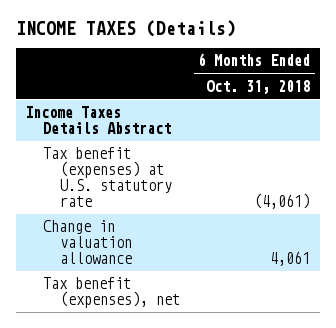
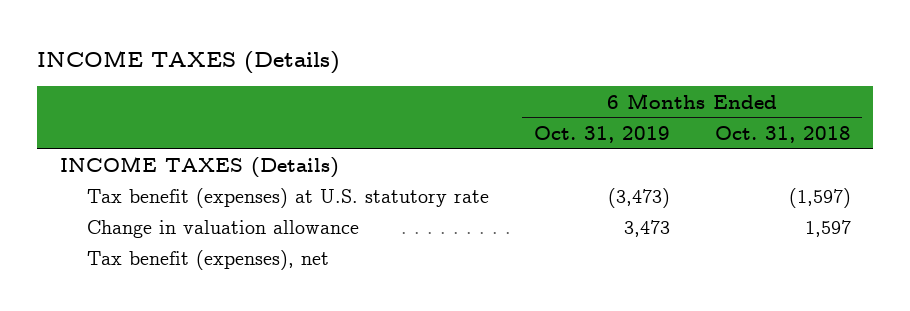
- | 6 Months Ended Oct. 31, 2018
+ | 6 Months Ended Oct. 31, 2019 | 6 Months Ended Oct. 31, 2018
- Income Taxes Details Abstract
- Tax benefit (expenses) at U.S. statutory rate | (4,061)
- Change in valuation allowance | 4,061
+ INCOME TAXES (Details)
+ Tax benefit (expenses) at U.S. statutory rate | (3,473) | (1,597)
+ Change in valuation allowance | 3,473 | 1,597

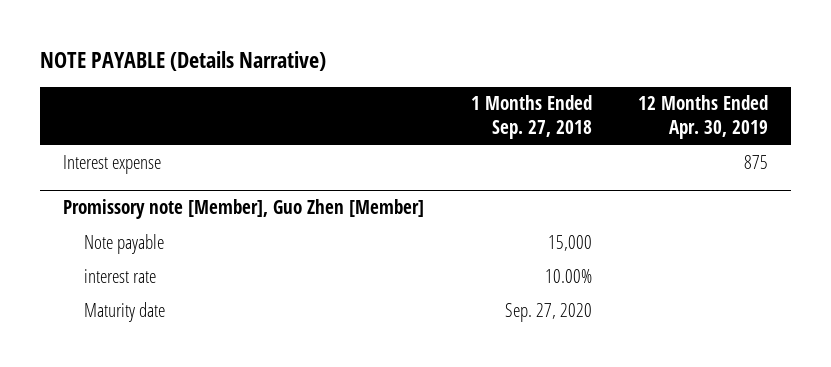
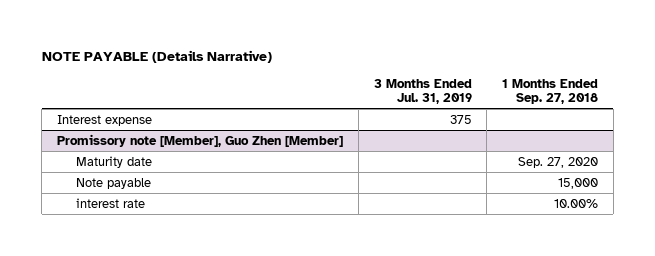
- | 1 Months Ended Sep. 27, 2018 | 12 Months Ended Apr. 30, 2019
+ | 3 Months Ended Jul. 31, 2019 | 1 Months Ended Sep. 27, 2018
@ Promissory note [Member], Guo Zhen [Member]
moved up: Maturity date | | Sep. 27, 2020

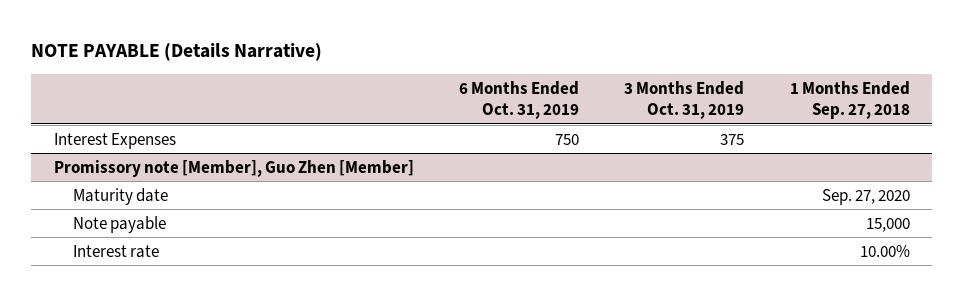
- | 3 Months Ended Jul. 31, 2019 | 1 Months Ended Sep. 27, 2018
+ | 6 Months Ended Oct. 31, 2019 | 3 Months Ended Oct. 31, 2019 | 1 Months Ended Sep. 27, 2018
- Interest expense | 375 |
+ Interest Expenses | 750 | 375 |
@ Promissory note [Member], Guo Zhen [Member]
- interest rate | | 10.00%
+ Interest rate | | | 10.00%

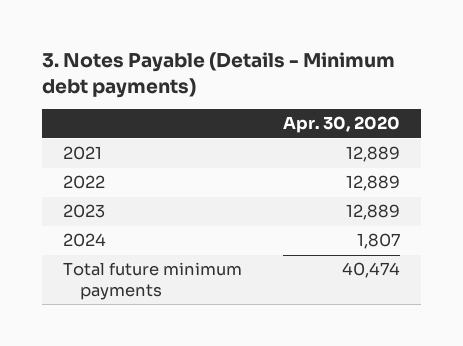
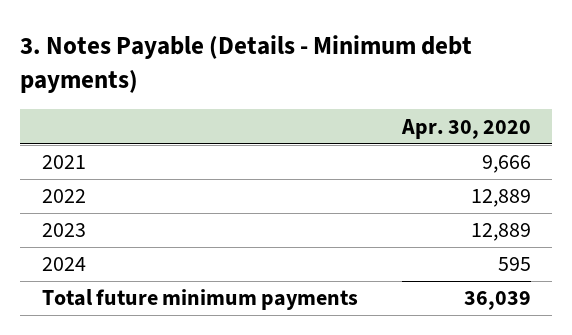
- 2021 | 12,889
+ 2021 | 9,666
- 2024 | 1,807
- Total future minimum payments | 40,474
+ 2024 | 595
+ Total future minimum payments | 36,039

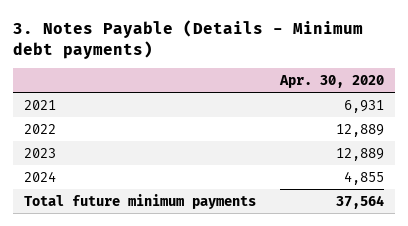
- 2021 | 9,666
+ 2021 | 6,931
- 2024 | 595
- Total future minimum payments | 36,039
+ 2024 | 4,855
+ Total future minimum payments | 37,564

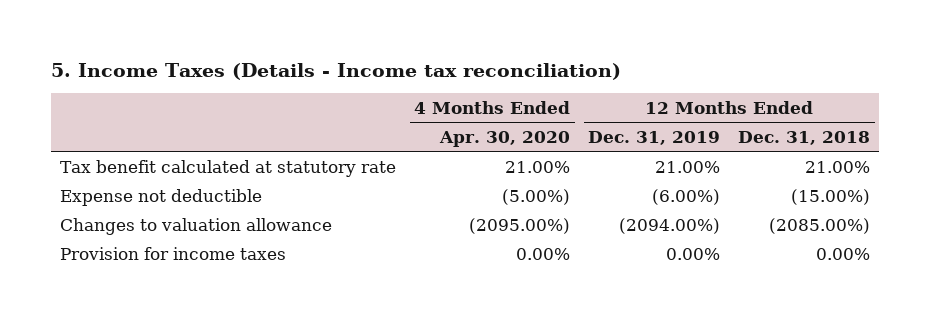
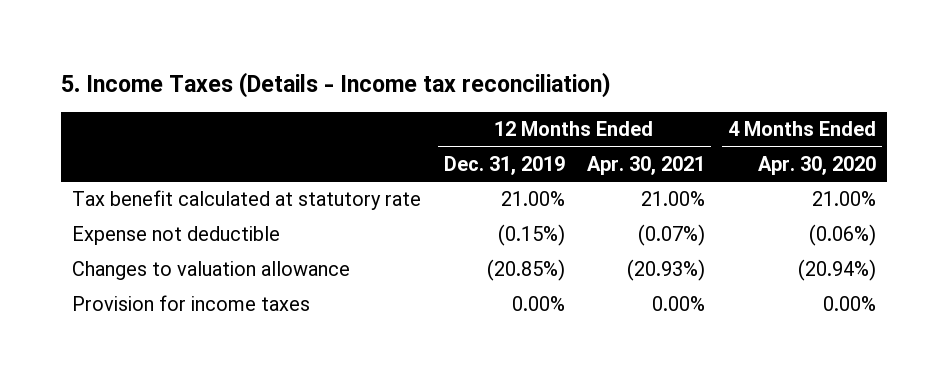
- | 4 Months Ended Apr. 30, 2020 | 12 Months Ended Dec. 31, 2019 | 12 Months Ended Dec. 31, 2018
+ | 12 Months Ended Dec. 31, 2019 | 12 Months Ended Apr. 30, 2021 | 4 Months Ended Apr. 30, 2020
- Expense not deductible | (5.00%) | (6.00%) | (15.00%)
- Changes to valuation allowance | (2095.00%) | (2094.00%) | (2085.00%)
+ Expense not deductible | (0.15%) | (0.07%) | (0.06%)
+ Changes to valuation allowance | (20.85%) | (20.93%) | (20.94%)

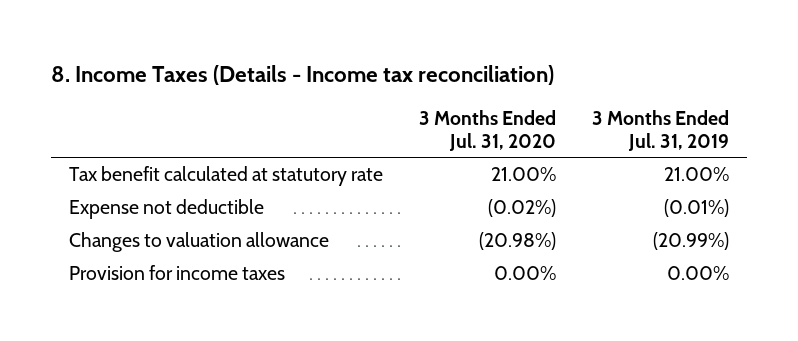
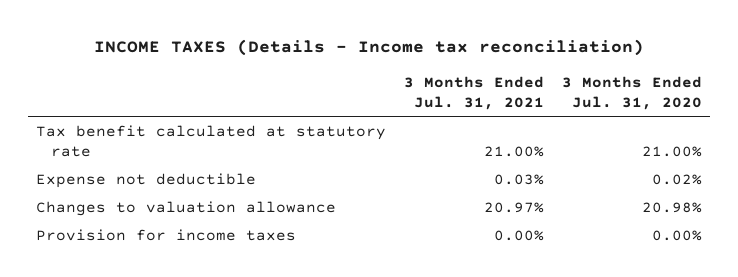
- 8. Income Taxes (Details - Income tax reconciliation)
+ INCOME TAXES (Details - Income tax reconciliation)
- | 3 Months Ended Jul. 31, 2020 | 3 Months Ended Jul. 31, 2019
+ | 3 Months Ended Jul. 31, 2021 | 3 Months Ended Jul. 31, 2020
- Expense not deductible | (0.02%) | (0.01%)
- Changes to valuation allowance | (20.98%) | (20.99%)
+ Expense not deductible | 0.03% | 0.02%
+ Changes to valuation allowance | 20.97% | 20.98%

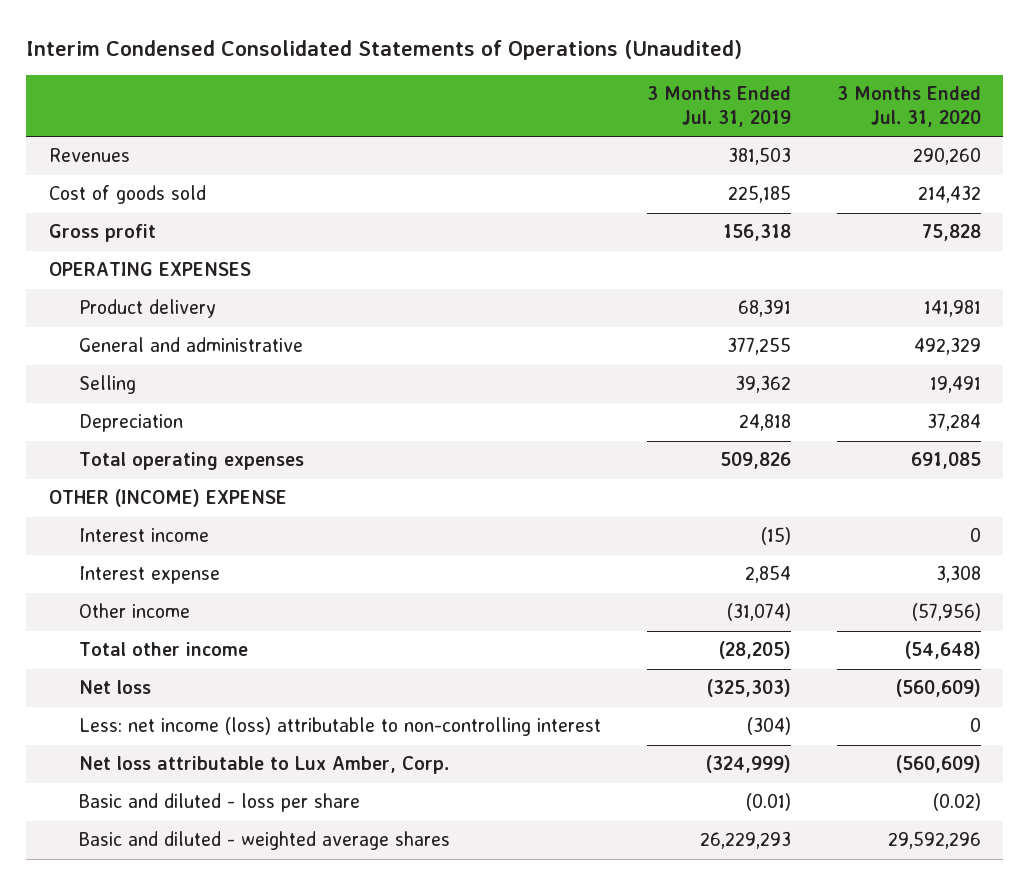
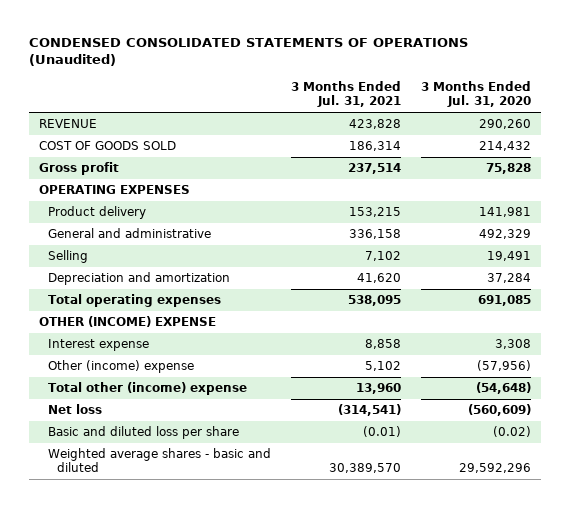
- Interim Condensed Consolidated Statements of Operations (Unaudited)
+ CONDENSED CONSOLIDATED STATEMENTS OF OPERATIONS (Unaudited)
- | 3 Months Ended Jul. 31, 2019 | 3 Months Ended Jul. 31, 2020
+ | 3 Months Ended Jul. 31, 2021 | 3 Months Ended Jul. 31, 2020
- Revenues | 381,503 | 290,260
- Cost of goods sold | 225,185 | 214,432
+ REVENUE | 423,828 | 290,260
+ COST OF GOODS SOLD | 186,314 | 214,432
- Depreciation | 24,818 | 37,284
+ Depreciation and amortization | 41,620 | 37,284
- Interest income | (15) | 0
- Other income | (31,074) | (57,956)
- Total other income | (28,205) | (54,648)
+ Other (income) expense | 5,102 | (57,956)
+ Total other (income) expense | 13,960 | (54,648)
- Less: net income (loss) attributable to non-controlling interest | (304) | 0
- Net loss attributable to Lux Amber, Corp. | (324,999) | (560,609)
- Basic and diluted - loss per share | (0.01) | (0.02)
- Basic and diluted - weighted average shares | 26,229,293 | 29,592,296
+ Basic and diluted loss per share | (0.01) | (0.02)
+ Weighted average shares - basic and diluted | 30,389,570 | 29,592,296

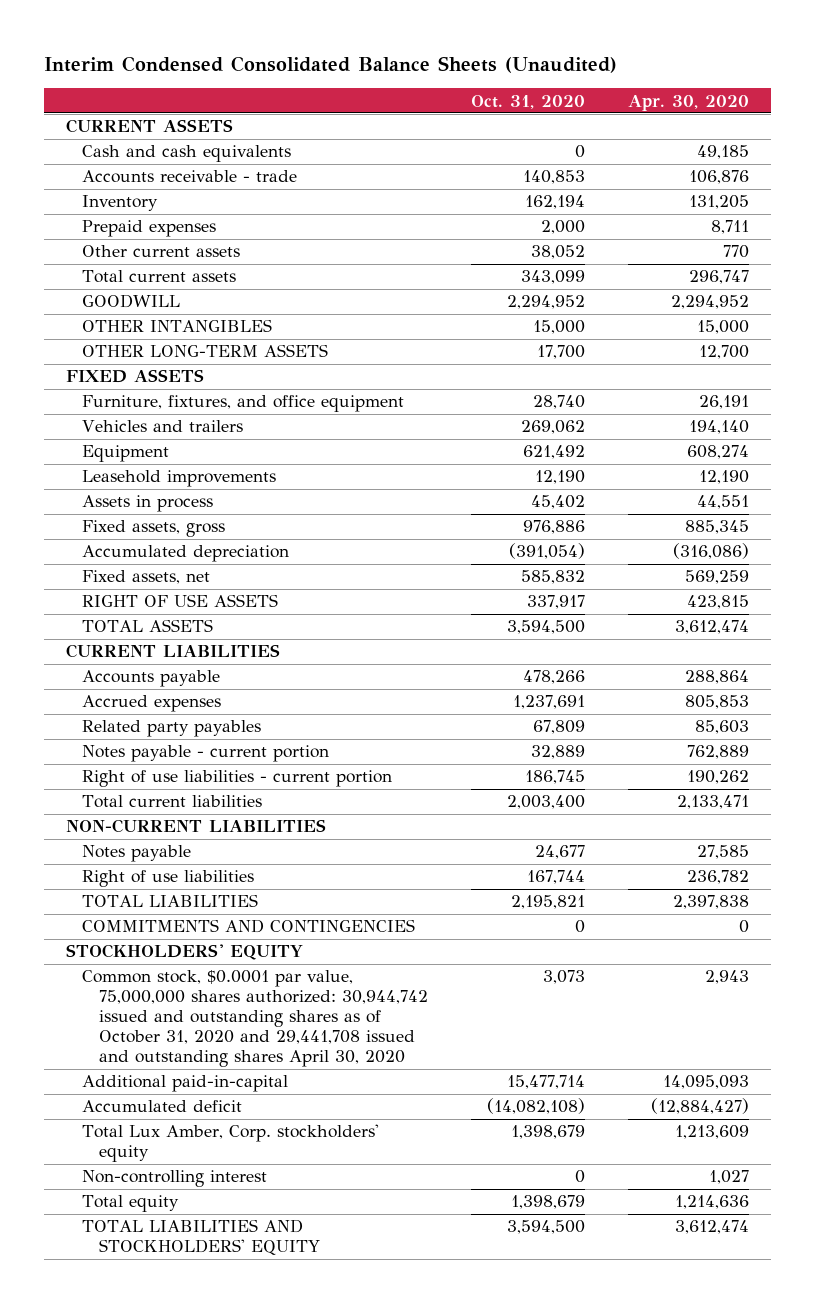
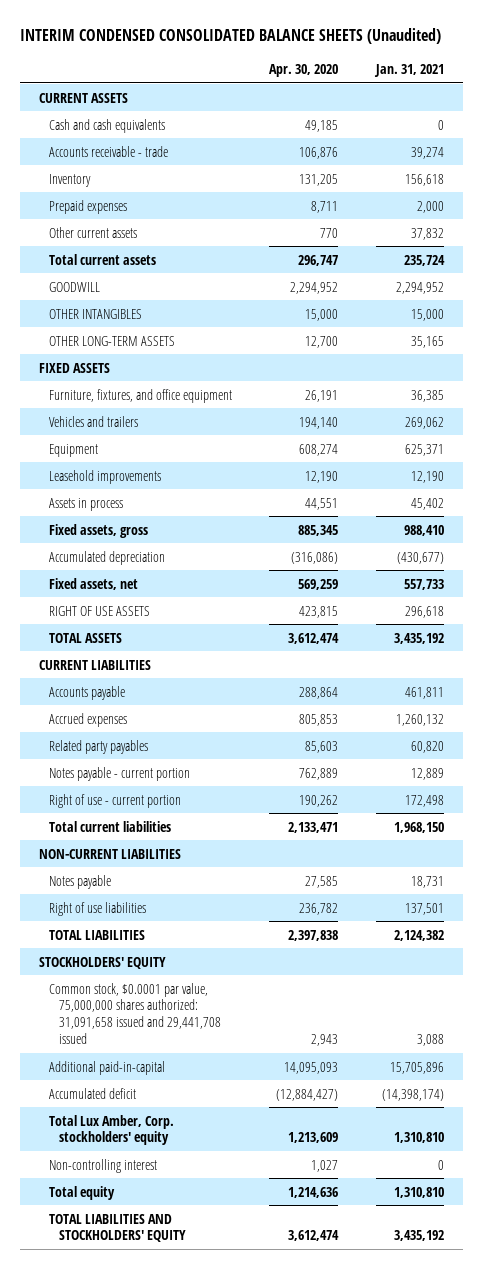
- Interim Condensed Consolidated Balance Sheets (Unaudited)
+ INTERIM CONDENSED CONSOLIDATED BALANCE SHEETS (Unaudited)
- | Oct. 31, 2020 | Apr. 30, 2020
+ | Apr. 30, 2020 | Jan. 31, 2021
- Right of use liabilities - current portion | 186,745 | 190,262
+ Right of use - current portion | 190,262 | 172,498
- COMMITMENTS AND CONTINGENCIES | 0 | 0
- Common stock, $0.0001 par value, 75,000,000 shares authorized: 30,944,742 issued and outstanding shares as of October 31, 2020 and 29,441,708 issued and outstanding shares April 30, 2020 | 3,073 | 2,943
+ Common stock, $0.0001 par value, 75,000,000 shares authorized: 31,091,658 issued and 29,441,708 issued | 2,943 | 3,088

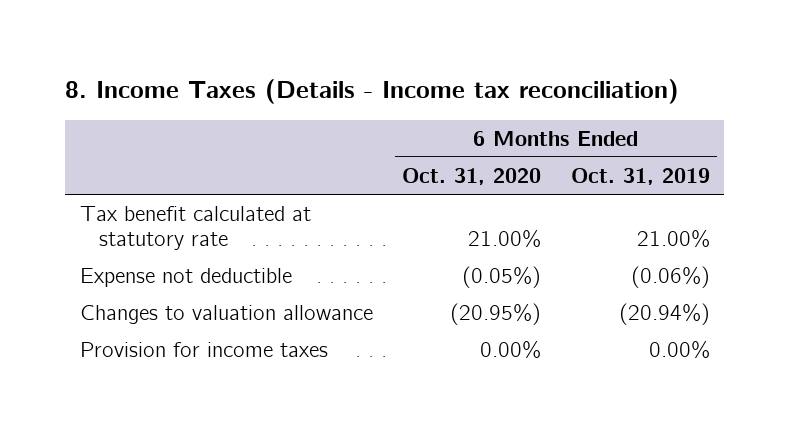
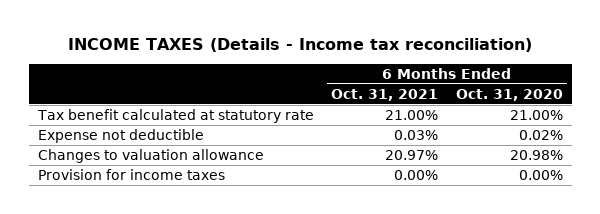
- 8. Income Taxes (Details - Income tax reconciliation)
+ INCOME TAXES (Details - Income tax reconciliation)
- | 6 Months Ended Oct. 31, 2020 | 6 Months Ended Oct. 31, 2019
+ | 6 Months Ended Oct. 31, 2021 | 6 Months Ended Oct. 31, 2020
- Expense not deductible | (0.05%) | (0.06%)
- Changes to valuation allowance | (20.95%) | (20.94%)
+ Expense not deductible | 0.03% | 0.02%
+ Changes to valuation allowance | 20.97% | 20.98%

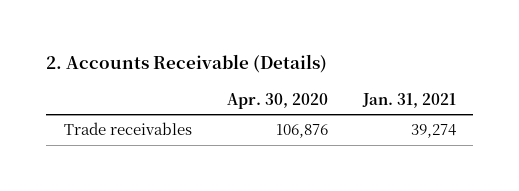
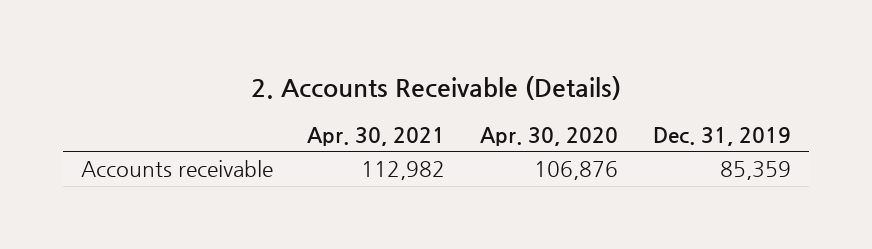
- | Apr. 30, 2020 | Jan. 31, 2021
+ | Apr. 30, 2021 | Apr. 30, 2020 | Dec. 31, 2019
- Trade receivables | 106,876 | 39,274
+ Accounts receivable | 112,982 | 106,876 | 85,359

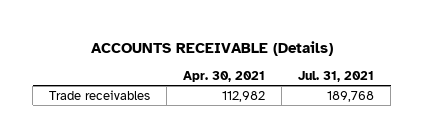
- 2. Accounts Receivable (Details)
+ ACCOUNTS RECEIVABLE (Details)
- | Apr. 30, 2021 | Apr. 30, 2020 | Dec. 31, 2019
+ | Apr. 30, 2021 | Jul. 31, 2021
- Accounts receivable | 112,982 | 106,876 | 85,359
+ Trade receivables | 112,982 | 189,768

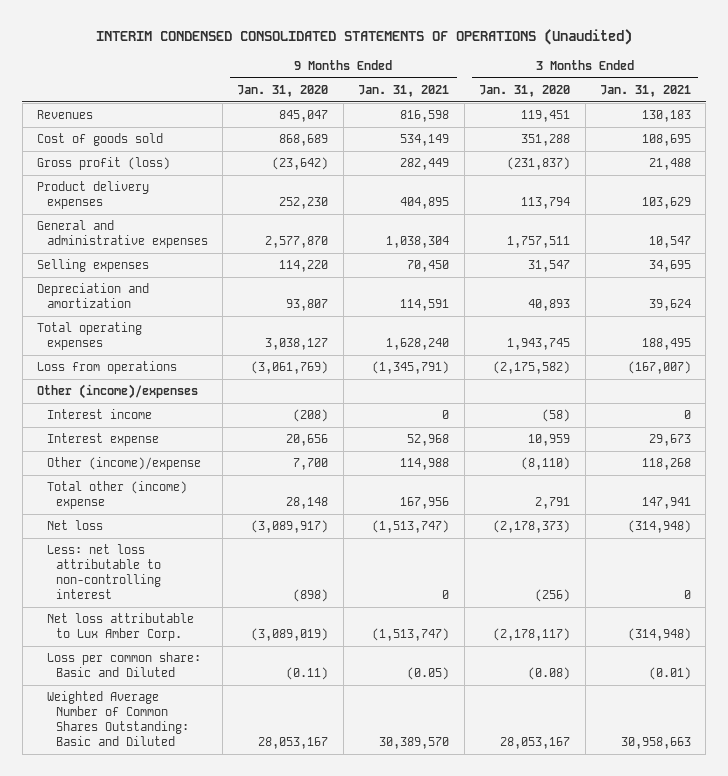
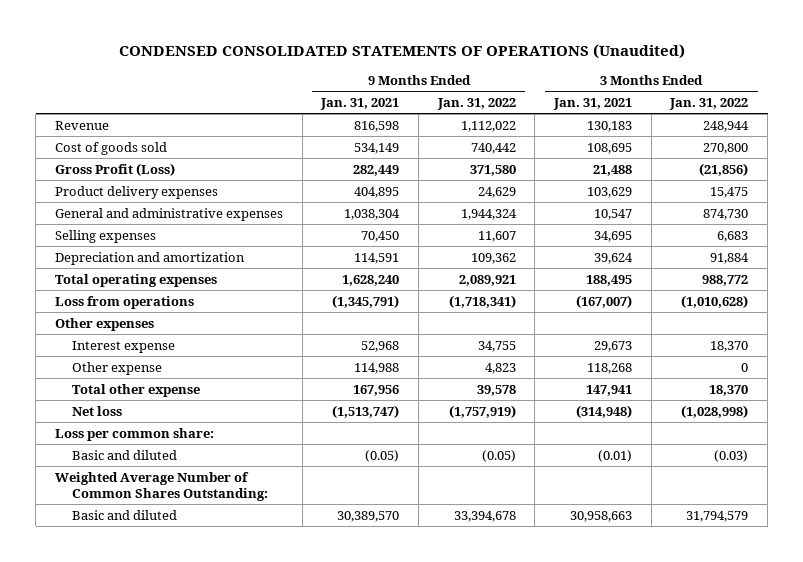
- INTERIM CONDENSED CONSOLIDATED STATEMENTS OF OPERATIONS (Unaudited)
+ CONDENSED CONSOLIDATED STATEMENTS OF OPERATIONS (Unaudited)
- | 9 Months Ended Jan. 31, 2020 | 9 Months Ended Jan. 31, 2021 | 3 Months Ended Jan. 31, 2020 | 3 Months Ended Jan. 31, 2021
+ | 9 Months Ended Jan. 31, 2021 | 9 Months Ended Jan. 31, 2022 | 3 Months Ended Jan. 31, 2021 | 3 Months Ended Jan. 31, 2022
- Revenues | 845,047 | 816,598 | 119,451 | 130,183
+ Revenue | 816,598 | 1,112,022 | 130,183 | 248,944
- Gross profit (loss) | (23,642) | 282,449 | (231,837) | 21,488
+ Gross Profit (Loss) | 282,449 | 371,580 | 21,488 | (21,856)
- Other (income)/expenses
- Interest income | (208) | 0 | (58) | 0
+ Other expenses
- Other (income)/expense | 7,700 | 114,988 | (8,110) | 118,268
- Total other (income) expense | 28,148 | 167,956 | 2,791 | 147,941
+ Other expense | 114,988 | 4,823 | 118,268 | 0
+ Total other expense | 167,956 | 39,578 | 147,941 | 18,370
- Less: net loss attributable to non-controlling interest | (898) | 0 | (256) | 0
- Net loss attributable to Lux Amber Corp. | (3,089,019) | (1,513,747) | (2,178,117) | (314,948)
- Loss per common share: Basic and Diluted | (0.11) | (0.05) | (0.08) | (0.01)
- Weighted Average Number of Common Shares Outstanding: Basic and Diluted | 28,053,167 | 30,389,570 | 28,053,167 | 30,958,663
+ Loss per common share:
+ Basic and diluted | (0.05) | (0.05) | (0.01) | (0.03)
+ Weighted Average Number of Common Shares Outstanding:
+ Basic and diluted | 30,389,570 | 33,394,678 | 30,958,663 | 31,794,579

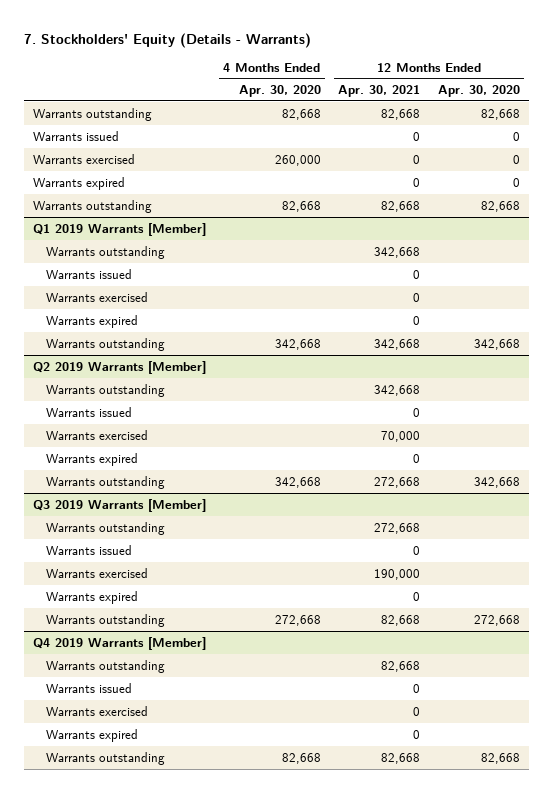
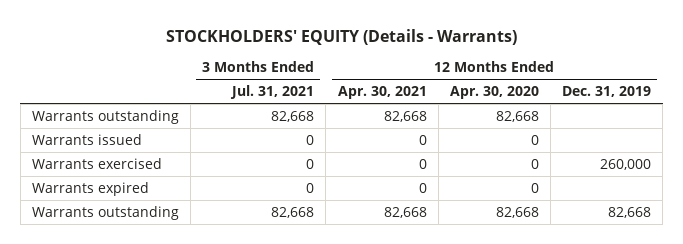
- 7. Stockholders' Equity (Details - Warrants)
+ STOCKHOLDERS' EQUITY (Details - Warrants)
- | 4 Months Ended Apr. 30, 2020 | 12 Months Ended Apr. 30, 2021 | 12 Months Ended Apr. 30, 2020
+ | 3 Months Ended Jul. 31, 2021 | 12 Months Ended Apr. 30, 2021 | 12 Months Ended Apr. 30, 2020 | 12 Months Ended Dec. 31, 2019
- Q1 2019 Warrants [Member]
- Warrants outstanding | | 342,668 |
- Warrants issued | | 0 |
- Warrants exercised | | 0 |
- Warrants expired | | 0 |
- Warrants outstanding | 342,668 | 342,668 | 342,668
- Q2 2019 Warrants [Member]
- Warrants outstanding | | 342,668 |
- Warrants issued | | 0 |
- Warrants exercised | | 70,000 |
- Warrants expired | | 0 |
- Warrants outstanding | 342,668 | 272,668 | 342,668
- Q3 2019 Warrants [Member]
- Warrants outstanding | | 272,668 |
- Warrants issued | | 0 |
- Warrants exercised | | 190,000 |
- Warrants expired | | 0 |
- Warrants outstanding | 272,668 | 82,668 | 272,668
- Q4 2019 Warrants [Member]
- Warrants outstanding | | 82,668 |
- Warrants issued | | 0 |
- Warrants exercised | | 0 |
- Warrants expired | | 0 |
- Warrants outstanding | 82,668 | 82,668 | 82,668

